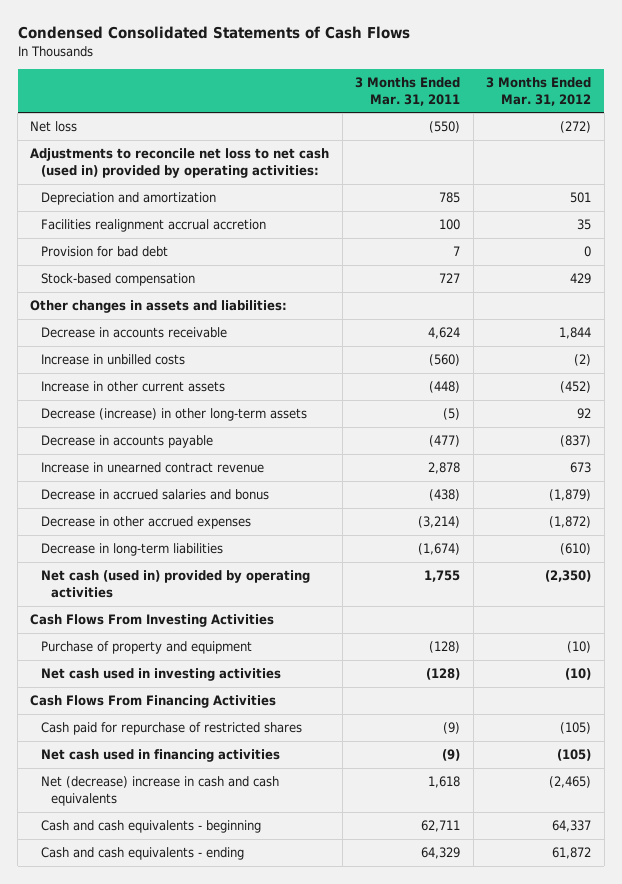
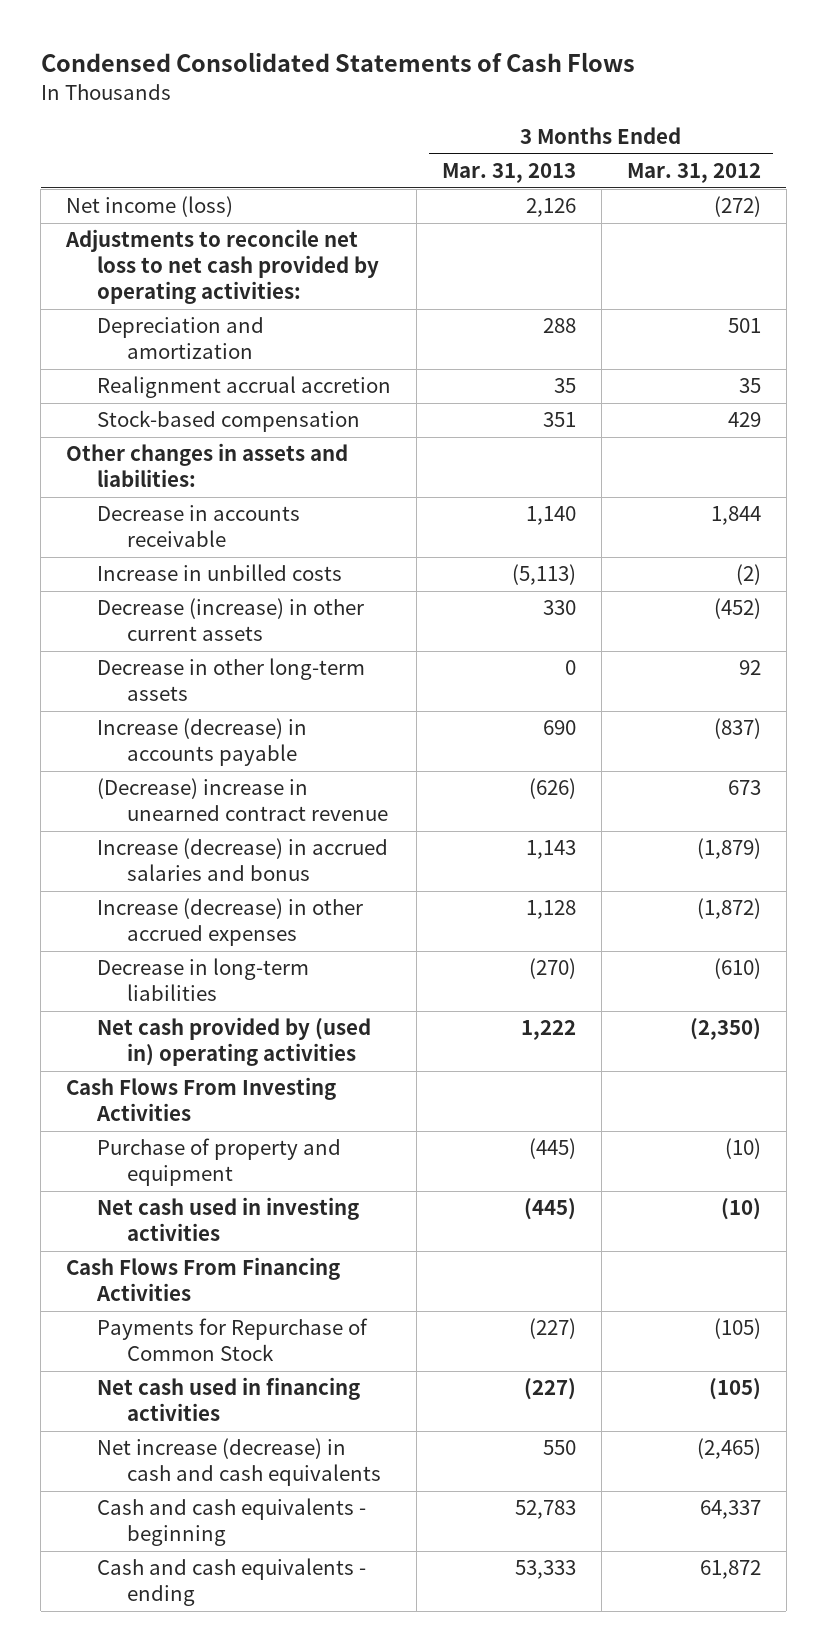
- | 3 Months Ended Mar. 31, 2011 | 3 Months Ended Mar. 31, 2012
+ | 3 Months Ended Mar. 31, 2013 | 3 Months Ended Mar. 31, 2012
- Net loss | (550) | (272)
- Adjustments to reconcile net loss to net cash (used in) provided by operating activities:
+ Net income (loss) | 2,126 | (272)
+ Adjustments to reconcile net loss to net cash provided by operating activities:
- Facilities realignment accrual accretion | 100 | 35
- Provision for bad debt | 7 | 0
+ Realignment accrual accretion | 35 | 35
- Increase in other current assets | (448) | (452)
- Decrease (increase) in other long-term assets | (5) | 92
- Decrease in accounts payable | (477) | (837)
- Increase in unearned contract revenue | 2,878 | 673
- Decrease in accrued salaries and bonus | (438) | (1,879)
- Decrease in other accrued expenses | (3,214) | (1,872)
+ Decrease (increase) in other current assets | 330 | (452)
+ Decrease in other long-term assets | 0 | 92
+ Increase (decrease) in accounts payable | 690 | (837)
+ (Decrease) increase in unearned contract revenue | (626) | 673
+ Increase (decrease) in accrued salaries and bonus | 1,143 | (1,879)
+ Increase (decrease) in other accrued expenses | 1,128 | (1,872)
- Net cash (used in) provided by operating activities | 1,755 | (2,350)
+ Net cash provided by (used in) operating activities | 1,222 | (2,350)
- Cash paid for repurchase of restricted shares | (9) | (105)
+ Payments for Repurchase of Common Stock | (227) | (105)
- Net (decrease) increase in cash and cash equivalents | 1,618 | (2,465)
+ Net increase (decrease) in cash and cash equivalents | 550 | (2,465)

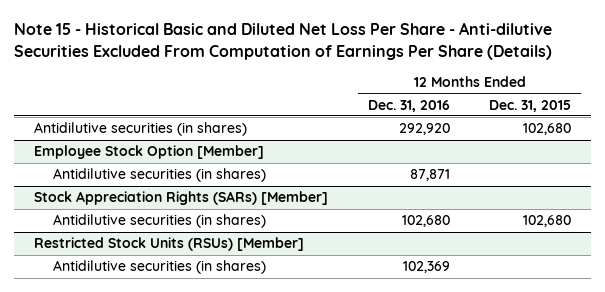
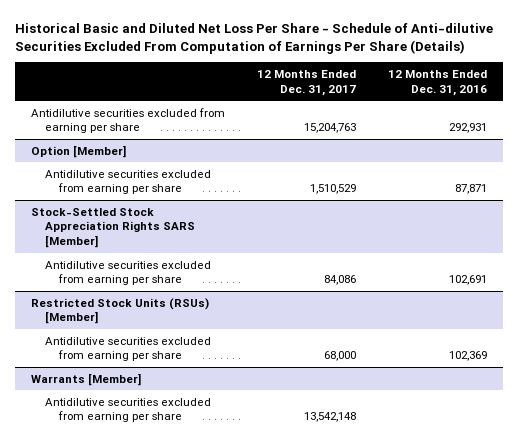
- Note 15 - Historical Basic and Diluted Net Loss Per Share - Anti-dilutive Securities Excluded From Computation of Earnings Per Share (Details)
+ Historical Basic and Diluted Net Loss Per Share - Schedule of Anti-dilutive Securities Excluded From Computation of Earnings Per Share (Details)
- | 12 Months Ended Dec. 31, 2016 | 12 Months Ended Dec. 31, 2015
+ | 12 Months Ended Dec. 31, 2017 | 12 Months Ended Dec. 31, 2016
- Antidilutive securities (in shares) | 292,920 | 102,680
- Employee Stock Option [Member]
- Antidilutive securities (in shares) | 87,871 |
- Stock Appreciation Rights (SARs) [Member]
- Antidilutive securities (in shares) | 102,680 | 102,680
+ Antidilutive securities excluded from earning per share | 15,204,763 | 292,931
+ Option [Member]
+ Antidilutive securities excluded from earning per share | 1,510,529 | 87,871
+ Stock-Settled Stock Appreciation Rights SARS [Member]
+ Antidilutive securities excluded from earning per share | 84,086 | 102,691
@ Restricted Stock Units (RSUs) [Member]
- Antidilutive securities (in shares) | 102,369 |
+ Antidilutive securities excluded from earning per share | 68,000 | 102,369
+ Warrants [Member]
+ Antidilutive securities excluded from earning per share | 13,542,148 |

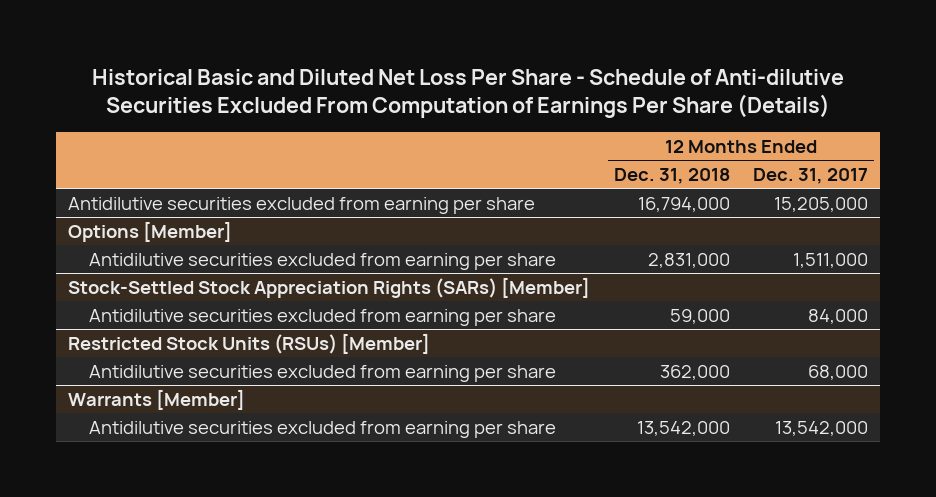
- | 12 Months Ended Dec. 31, 2017 | 12 Months Ended Dec. 31, 2016
+ | 12 Months Ended Dec. 31, 2018 | 12 Months Ended Dec. 31, 2017
- Antidilutive securities excluded from earning per share | 15,204,763 | 292,931
- Option [Member]
- Antidilutive securities excluded from earning per share | 1,510,529 | 87,871
- Stock-Settled Stock Appreciation Rights SARS [Member]
- Antidilutive securities excluded from earning per share | 84,086 | 102,691
+ Antidilutive securities excluded from earning per share | 16,794,000 | 15,205,000
+ Options [Member]
+ Antidilutive securities excluded from earning per share | 2,831,000 | 1,511,000
+ Stock-Settled Stock Appreciation Rights (SARs) [Member]
+ Antidilutive securities excluded from earning per share | 59,000 | 84,000
@ Warrants [Member]
- Antidilutive securities excluded from earning per share | 13,542,148 |
+ Antidilutive securities excluded from earning per share | 13,542,000 | 13,542,000

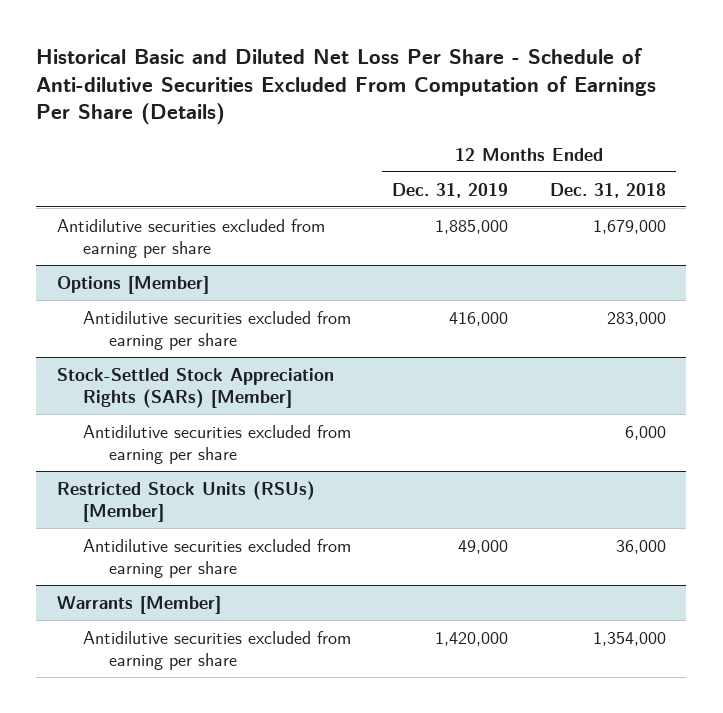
- | 12 Months Ended Dec. 31, 2018 | 12 Months Ended Dec. 31, 2017
+ | 12 Months Ended Dec. 31, 2019 | 12 Months Ended Dec. 31, 2018
- Antidilutive securities excluded from earning per share | 16,794,000 | 15,205,000
+ Antidilutive securities excluded from earning per share | 1,885,000 | 1,679,000
@ Options [Member]
- Antidilutive securities excluded from earning per share | 2,831,000 | 1,511,000
+ Antidilutive securities excluded from earning per share | 416,000 | 283,000
@ Stock-Settled Stock Appreciation Rights (SARs) [Member]
- Antidilutive securities excluded from earning per share | 59,000 | 84,000
+ Antidilutive securities excluded from earning per share | | 6,000
@ Restricted Stock Units (RSUs) [Member]
- Antidilutive securities excluded from earning per share | 362,000 | 68,000
+ Antidilutive securities excluded from earning per share | 49,000 | 36,000
@ Warrants [Member]
- Antidilutive securities excluded from earning per share | 13,542,000 | 13,542,000
+ Antidilutive securities excluded from earning per share | 1,420,000 | 1,354,000

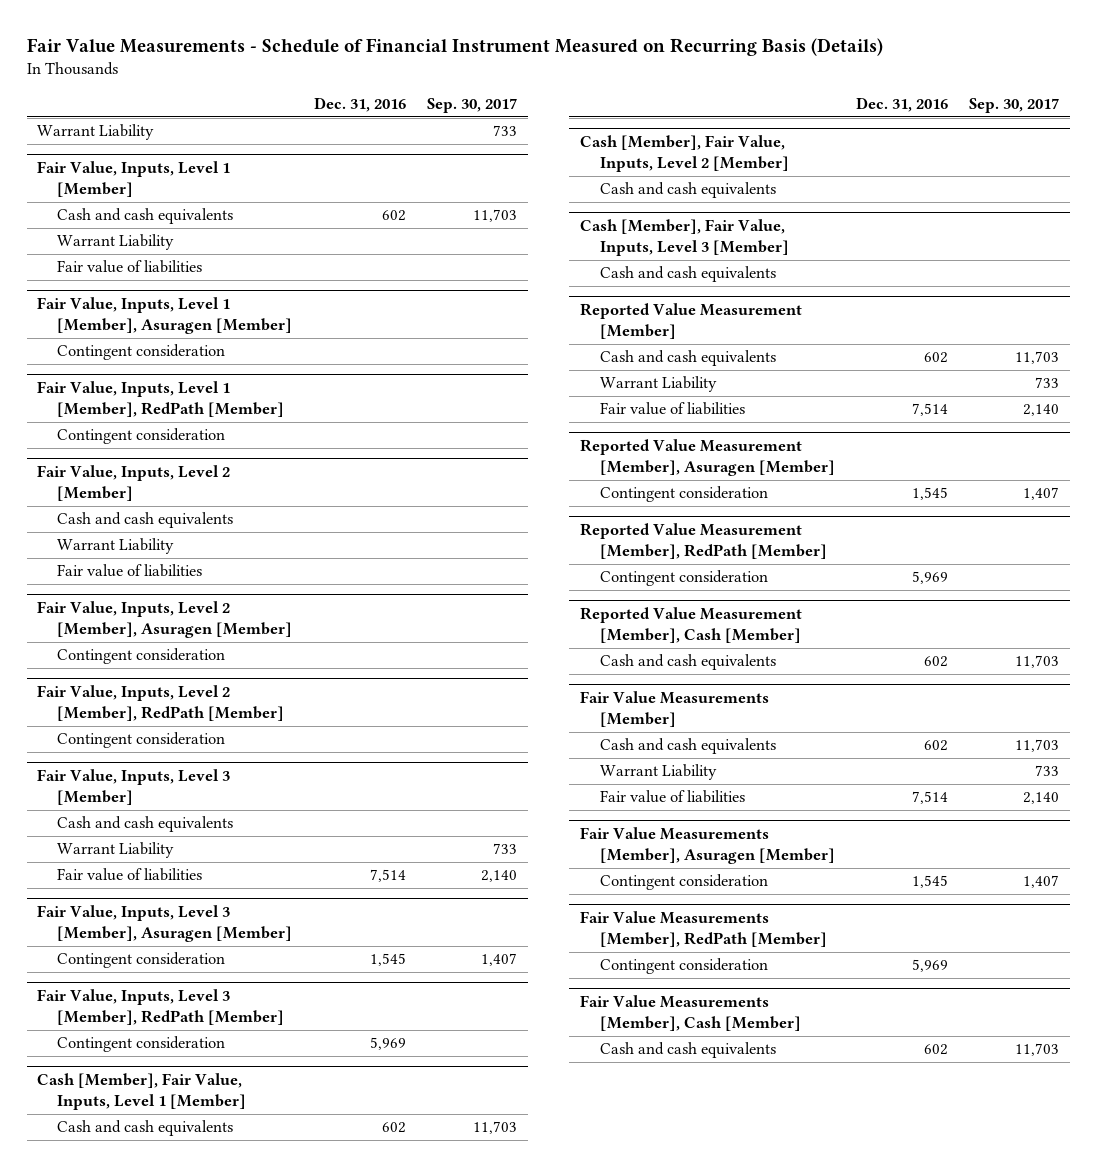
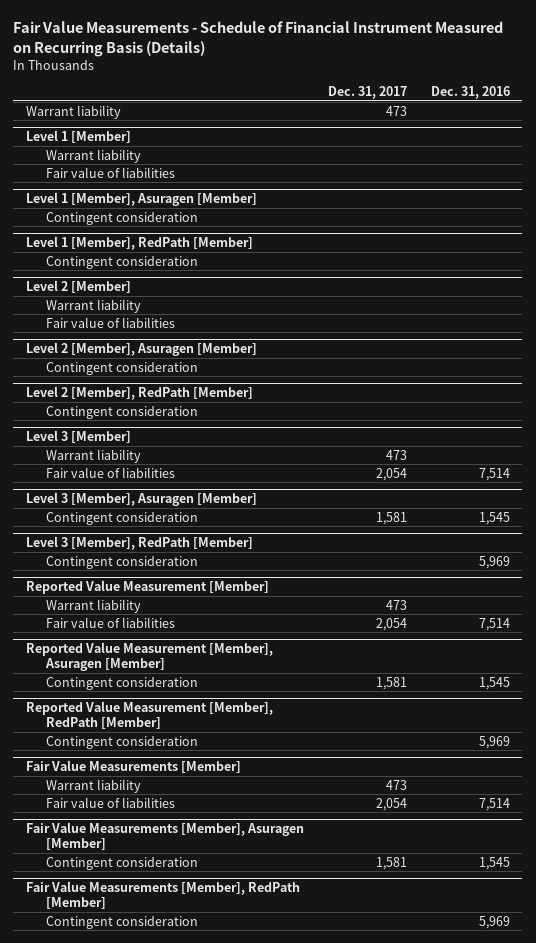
- | Dec. 31, 2016 | Sep. 30, 2017
+ | Dec. 31, 2017 | Dec. 31, 2016
- Warrant Liability | | 733
- Fair Value, Inputs, Level 1 [Member]
- Cash and cash equivalents | 602 | 11,703
- Warrant Liability
+ Warrant liability | 473 |
+ Level 1 [Member]
+ Warrant liability
- Fair Value, Inputs, Level 1 [Member], Asuragen [Member]
+ Level 1 [Member], Asuragen [Member]
- Fair Value, Inputs, Level 1 [Member], RedPath [Member]
+ Level 1 [Member], RedPath [Member]
- Fair Value, Inputs, Level 2 [Member]
- Cash and cash equivalents
- Warrant Liability
+ Level 2 [Member]
+ Warrant liability
- Fair Value, Inputs, Level 2 [Member], Asuragen [Member]
+ Level 2 [Member], Asuragen [Member]
- Fair Value, Inputs, Level 2 [Member], RedPath [Member]
+ Level 2 [Member], RedPath [Member]
- Fair Value, Inputs, Level 3 [Member]
- Cash and cash equivalents
- Warrant Liability | | 733
+ Level 3 [Member]
+ Warrant liability | 473 |
- Fair Value, Inputs, Level 3 [Member], Asuragen [Member]
+ Level 3 [Member], Asuragen [Member]
- Fair Value, Inputs, Level 3 [Member], RedPath [Member]
+ Level 3 [Member], RedPath [Member]
- Cash [Member], Fair Value, Inputs, Level 1 [Member]
- Cash and cash equivalents | 602 | 11,703
- Cash [Member], Fair Value, Inputs, Level 2 [Member]
- Cash and cash equivalents
- Cash [Member], Fair Value, Inputs, Level 3 [Member]
- Cash and cash equivalents
@ Reported Value Measurement [Member]
- Cash and cash equivalents | 602 | 11,703
- Warrant Liability | | 733
+ Warrant liability | 473 |
- Reported Value Measurement [Member], Cash [Member]
- Cash and cash equivalents | 602 | 11,703
@ Fair Value Measurements [Member]
- Cash and cash equivalents | 602 | 11,703
- Warrant Liability | | 733
+ Warrant liability | 473 |
- Fair Value Measurements [Member], Cash [Member]
- Cash and cash equivalents | 602 | 11,703

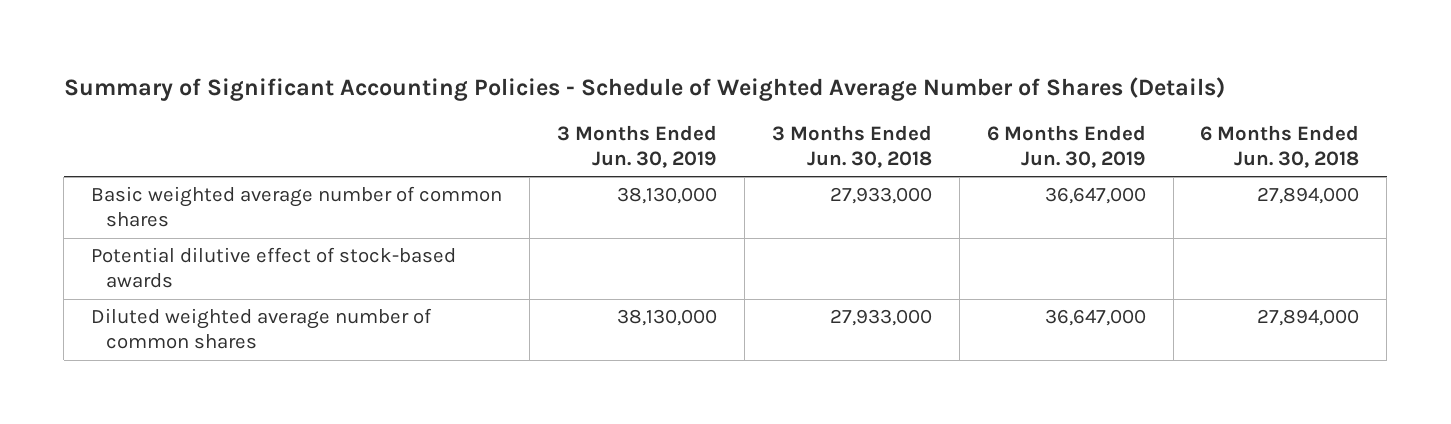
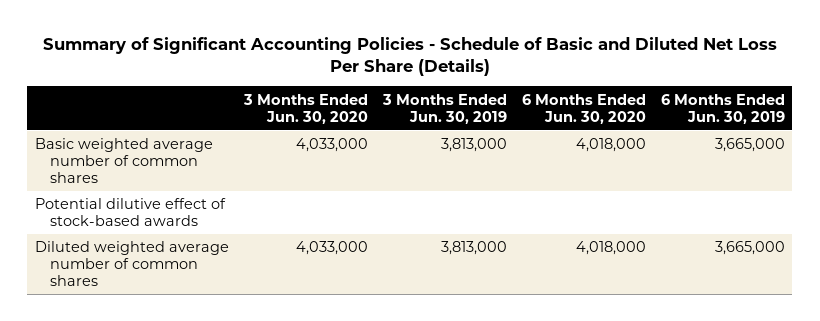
- Summary of Significant Accounting Policies - Schedule of Weighted Average Number of Shares (Details)
+ Summary of Significant Accounting Policies - Schedule of Basic and Diluted Net Loss Per Share (Details)
- | 3 Months Ended Jun. 30, 2019 | 3 Months Ended Jun. 30, 2018 | 6 Months Ended Jun. 30, 2019 | 6 Months Ended Jun. 30, 2018
+ | 3 Months Ended Jun. 30, 2020 | 3 Months Ended Jun. 30, 2019 | 6 Months Ended Jun. 30, 2020 | 6 Months Ended Jun. 30, 2019
- Basic weighted average number of common shares | 38,130,000 | 27,933,000 | 36,647,000 | 27,894,000
+ Basic weighted average number of common shares | 4,033,000 | 3,813,000 | 4,018,000 | 3,665,000
- Diluted weighted average number of common shares | 38,130,000 | 27,933,000 | 36,647,000 | 27,894,000
+ Diluted weighted average number of common shares | 4,033,000 | 3,813,000 | 4,018,000 | 3,665,000

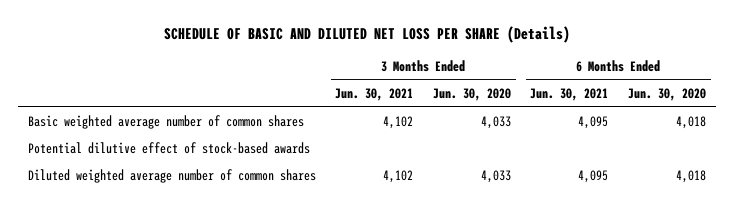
- Summary of Significant Accounting Policies - Schedule of Basic and Diluted Net Loss Per Share (Details)
+ SCHEDULE OF BASIC AND DILUTED NET LOSS PER SHARE (Details)
- | 3 Months Ended Jun. 30, 2020 | 3 Months Ended Jun. 30, 2019 | 6 Months Ended Jun. 30, 2020 | 6 Months Ended Jun. 30, 2019
+ | 3 Months Ended Jun. 30, 2021 | 3 Months Ended Jun. 30, 2020 | 6 Months Ended Jun. 30, 2021 | 6 Months Ended Jun. 30, 2020
- Basic weighted average number of common shares | 4,033,000 | 3,813,000 | 4,018,000 | 3,665,000
+ Basic weighted average number of common shares | 4,102 | 4,033 | 4,095 | 4,018
- Diluted weighted average number of common shares | 4,033,000 | 3,813,000 | 4,018,000 | 3,665,000
+ Diluted weighted average number of common shares | 4,102 | 4,033 | 4,095 | 4,018

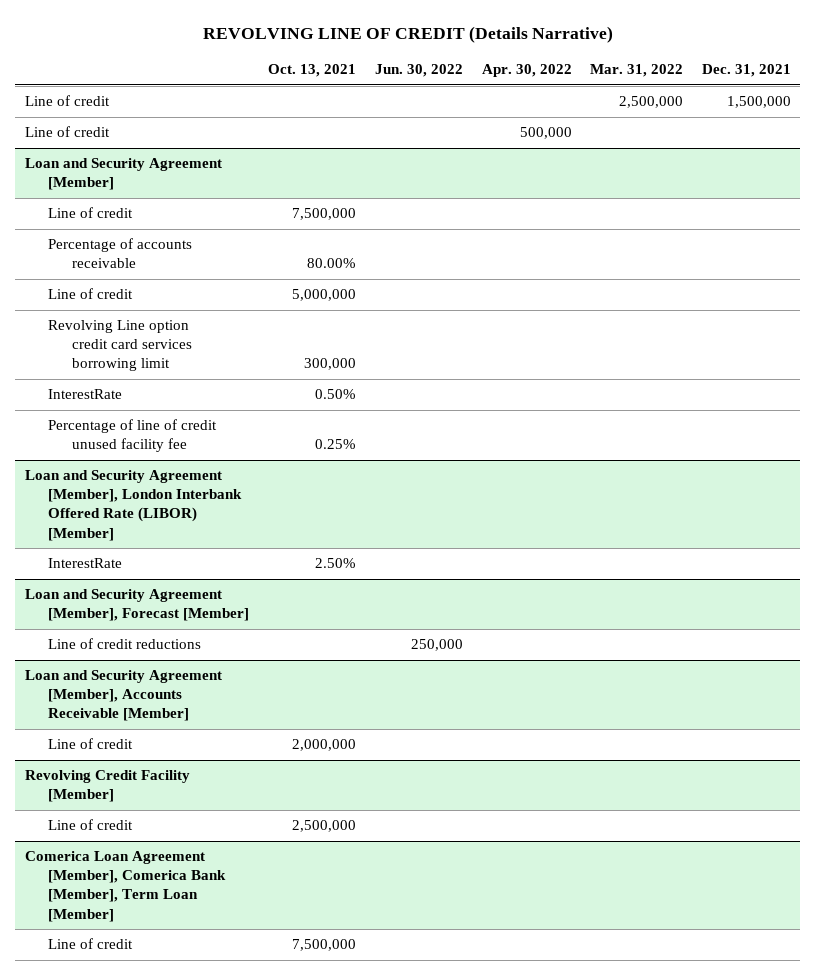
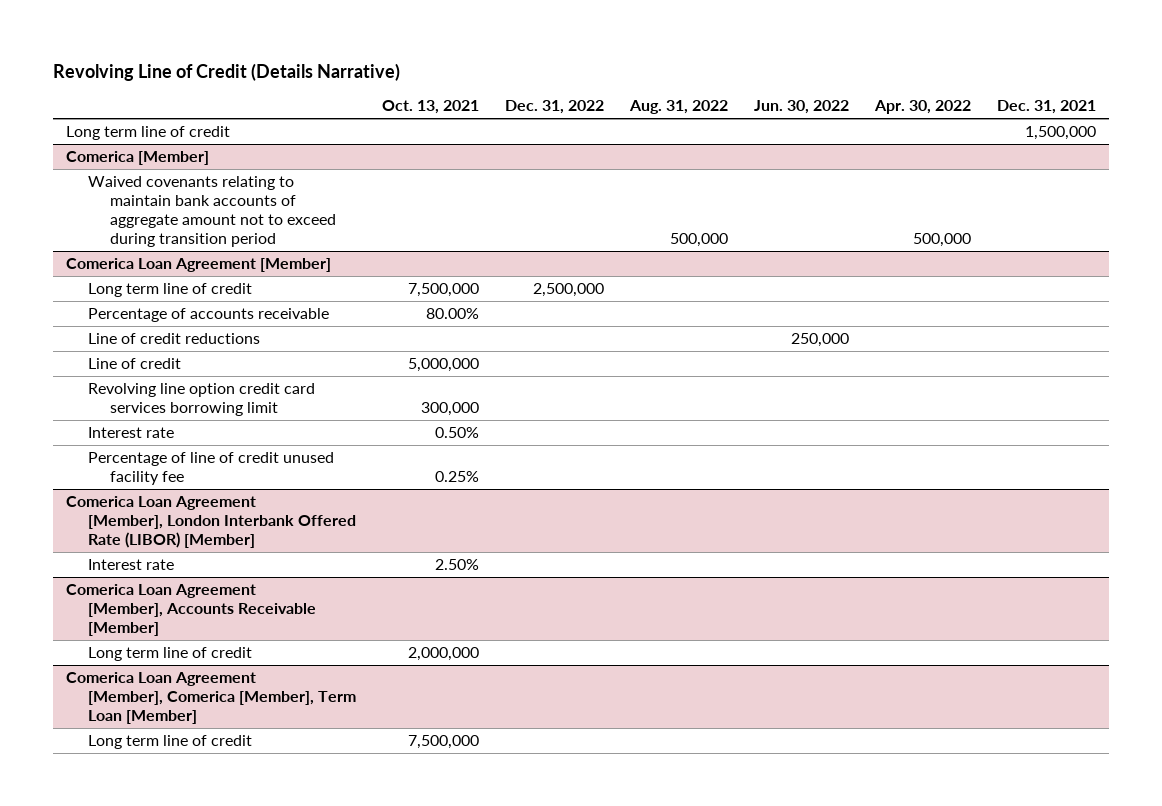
- REVOLVING LINE OF CREDIT (Details Narrative)
+ Revolving Line of Credit (Details Narrative)
- | Oct. 13, 2021 | Jun. 30, 2022 | Apr. 30, 2022 | Mar. 31, 2022 | Dec. 31, 2021
+ | Oct. 13, 2021 | Dec. 31, 2022 | Aug. 31, 2022 | Jun. 30, 2022 | Apr. 30, 2022 | Dec. 31, 2021
- Line of credit | | | | 2,500,000 | 1,500,000
- Line of credit | | | 500,000 | |
- Loan and Security Agreement [Member]
- Line of credit | 7,500,000 | | | |
+ Long term line of credit | | | | | | 1,500,000
+ Comerica [Member]
+ Waived covenants relating to maintain bank accounts of aggregate amount not to exceed during transition period | | | 500,000 | | 500,000 |
+ Comerica Loan Agreement [Member]
+ Long term line of credit | 7,500,000 | 2,500,000 | | | |
+ Line of credit reductions | | | | 250,000 | |
- Revolving Line option credit card services borrowing limit | 300,000 | | | |
- InterestRate | 0.50% | | | |
+ Revolving line option credit card services borrowing limit | 300,000 | | | | |
+ Interest rate | 0.50% | | | | |
- Loan and Security Agreement [Member], London Interbank Offered Rate (LIBOR) [Member]
- InterestRate | 2.50% | | | |
- Loan and Security Agreement [Member], Forecast [Member]
- Line of credit reductions | | 250,000 | | |
- Loan and Security Agreement [Member], Accounts Receivable [Member]
- Line of credit | 2,000,000 | | | |
- Revolving Credit Facility [Member]
- Line of credit | 2,500,000 | | | |
- Comerica Loan Agreement [Member], Comerica Bank [Member], Term Loan [Member]
- Line of credit | 7,500,000 | | | |
+ Comerica Loan Agreement [Member], London Interbank Offered Rate (LIBOR) [Member]
+ Interest rate | 2.50% | | | | |
+ Comerica Loan Agreement [Member], Accounts Receivable [Member]
+ Long term line of credit | 2,000,000 | | | | |
+ Comerica Loan Agreement [Member], Comerica [Member], Term Loan [Member]
+ Long term line of credit | 7,500,000 | | | | |

